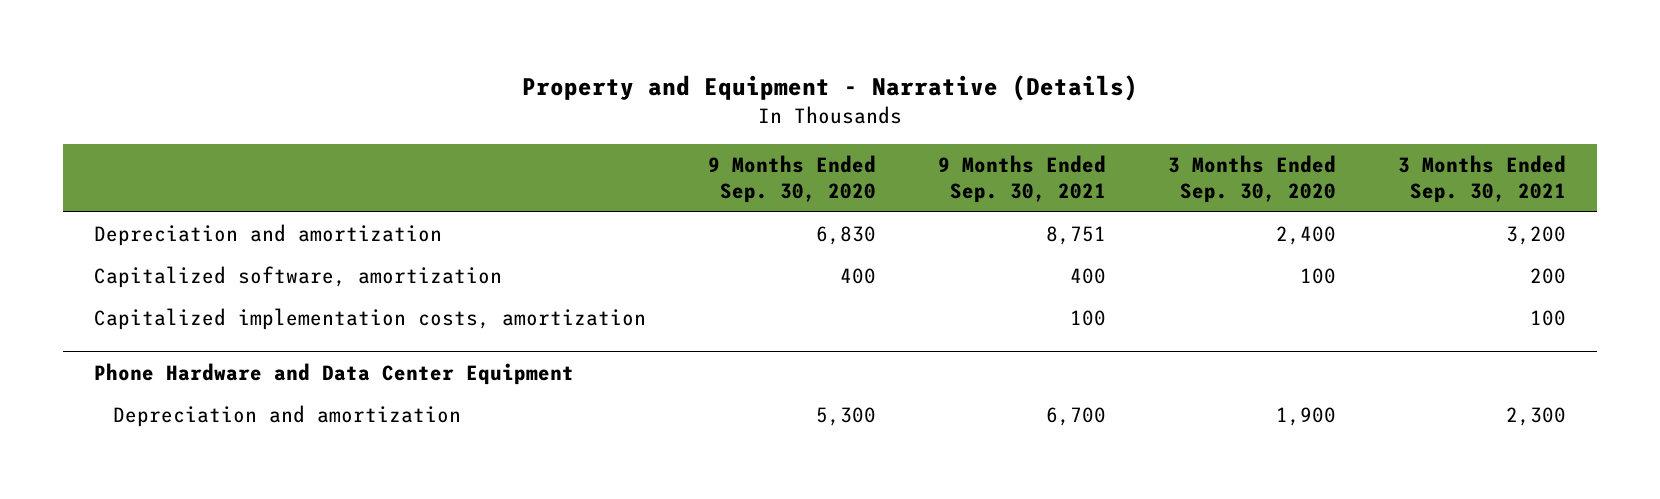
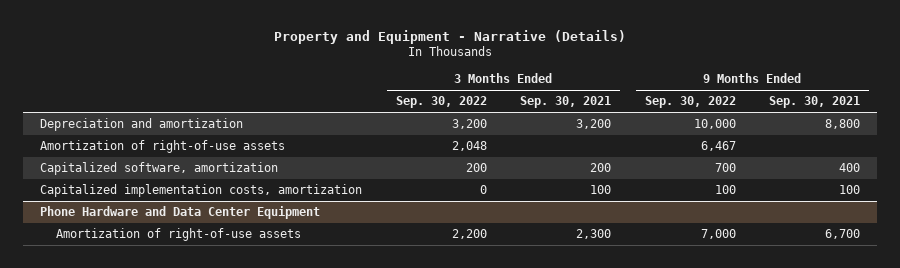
- | 9 Months Ended Sep. 30, 2020 | 9 Months Ended Sep. 30, 2021 | 3 Months Ended Sep. 30, 2020 | 3 Months Ended Sep. 30, 2021
+ | 3 Months Ended Sep. 30, 2022 | 3 Months Ended Sep. 30, 2021 | 9 Months Ended Sep. 30, 2022 | 9 Months Ended Sep. 30, 2021
- Depreciation and amortization | 6,830 | 8,751 | 2,400 | 3,200
+ Depreciation and amortization | 3,200 | 3,200 | 10,000 | 8,800
+ Amortization of right-of-use assets | 2,048 | | 6,467 |
@ Phone Hardware and Data Center Equipment
- Depreciation and amortization | 5,300 | 6,700 | 1,900 | 2,300
+ Amortization of right-of-use assets | 2,200 | 2,300 | 7,000 | 6,700

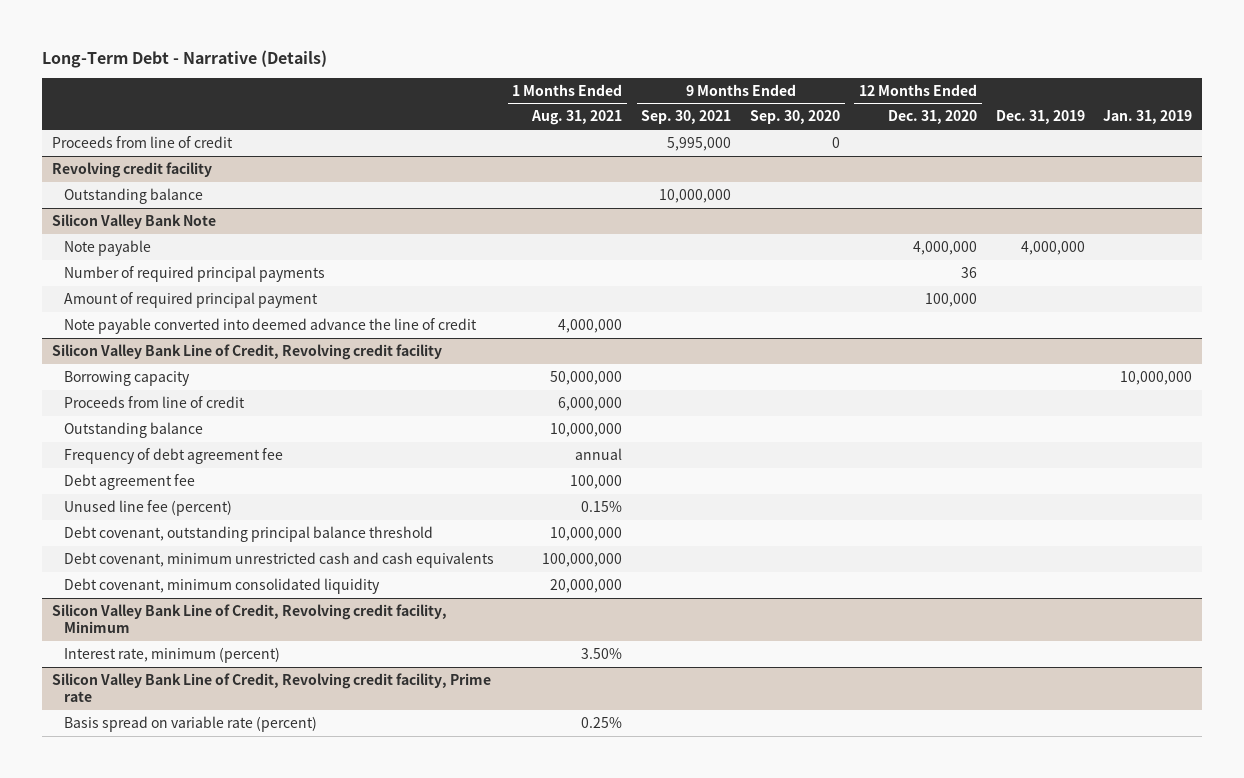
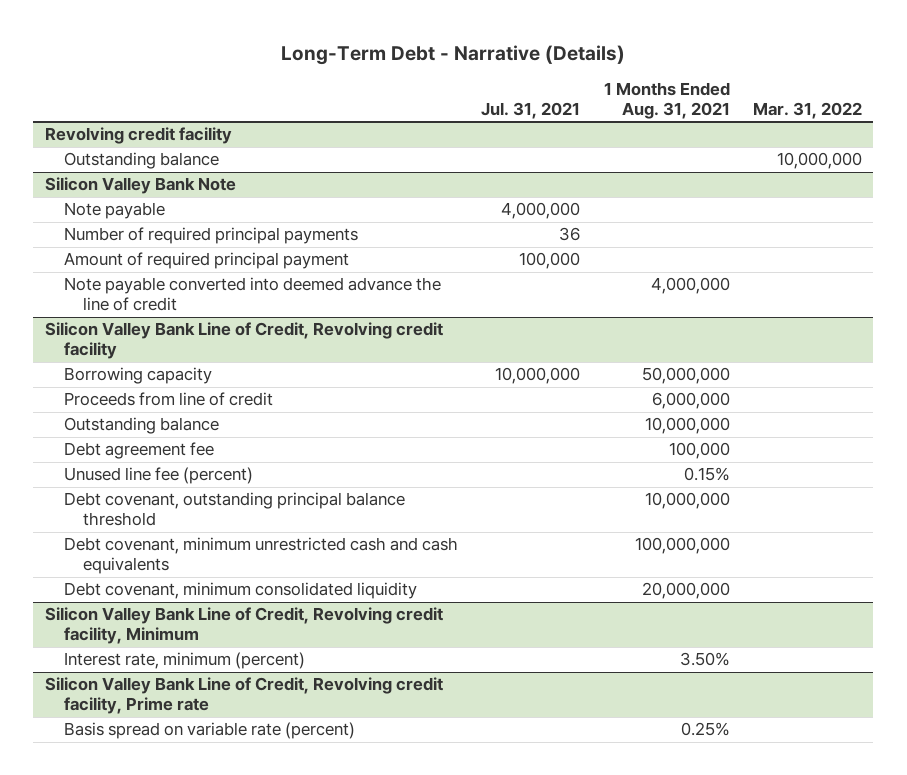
- | 1 Months Ended Aug. 31, 2021 | 9 Months Ended Sep. 30, 2021 | 9 Months Ended Sep. 30, 2020 | 12 Months Ended Dec. 31, 2020 | Dec. 31, 2019 | Jan. 31, 2019
+ | Jul. 31, 2021 | 1 Months Ended Aug. 31, 2021 | Mar. 31, 2022
- Proceeds from line of credit | | 5,995,000 | 0 | | |
@ Silicon Valley Bank Line of Credit, Revolving credit facility
- Frequency of debt agreement fee | annual | | | | |

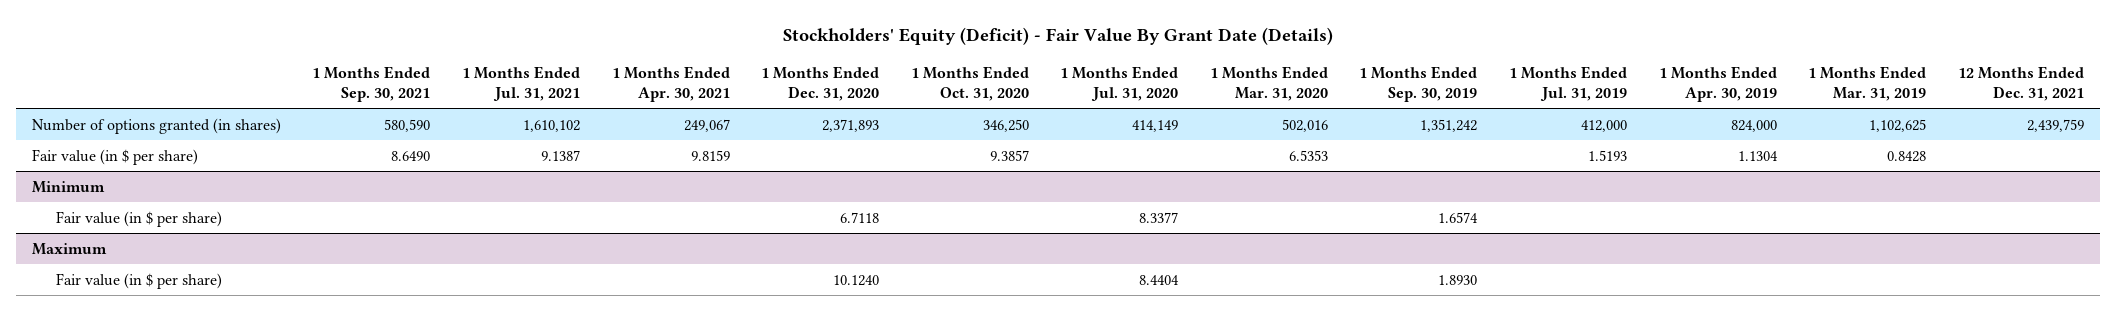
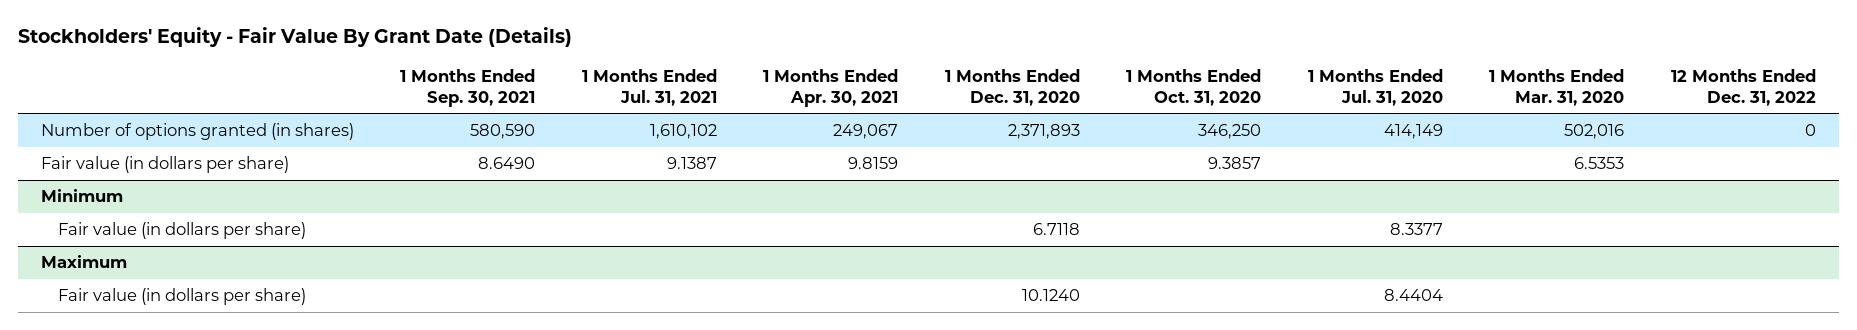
- Stockholders' Equity (Deficit) - Fair Value By Grant Date (Details)
+ Stockholders' Equity - Fair Value By Grant Date (Details)
- | 1 Months Ended Sep. 30, 2021 | 1 Months Ended Jul. 31, 2021 | 1 Months Ended Apr. 30, 2021 | 1 Months Ended Dec. 31, 2020 | 1 Months Ended Oct. 31, 2020 | 1 Months Ended Jul. 31, 2020 | 1 Months Ended Mar. 31, 2020 | 1 Months Ended Sep. 30, 2019 | 1 Months Ended Jul. 31, 2019 | 1 Months Ended Apr. 30, 2019 | 1 Months Ended Mar. 31, 2019 | 12 Months Ended Dec. 31, 2021
+ | 1 Months Ended Sep. 30, 2021 | 1 Months Ended Jul. 31, 2021 | 1 Months Ended Apr. 30, 2021 | 1 Months Ended Dec. 31, 2020 | 1 Months Ended Oct. 31, 2020 | 1 Months Ended Jul. 31, 2020 | 1 Months Ended Mar. 31, 2020 | 12 Months Ended Dec. 31, 2022
- Fair value (in $ per share) | 8.6490 | 9.1387 | 9.8159 | | 9.3857 | | 6.5353 | | 1.5193 | 1.1304 | 0.8428 |
+ Fair value (in dollars per share) | 8.6490 | 9.1387 | 9.8159 | | 9.3857 | | 6.5353 |
@ Minimum
- Fair value (in $ per share) | | | | 6.7118 | | 8.3377 | | 1.6574 | | | |
+ Fair value (in dollars per share) | | | | 6.7118 | | 8.3377 | |
@ Maximum
- Fair value (in $ per share) | | | | 10.1240 | | 8.4404 | | 1.8930 | | | |
+ Fair value (in dollars per share) | | | | 10.1240 | | 8.4404 | |

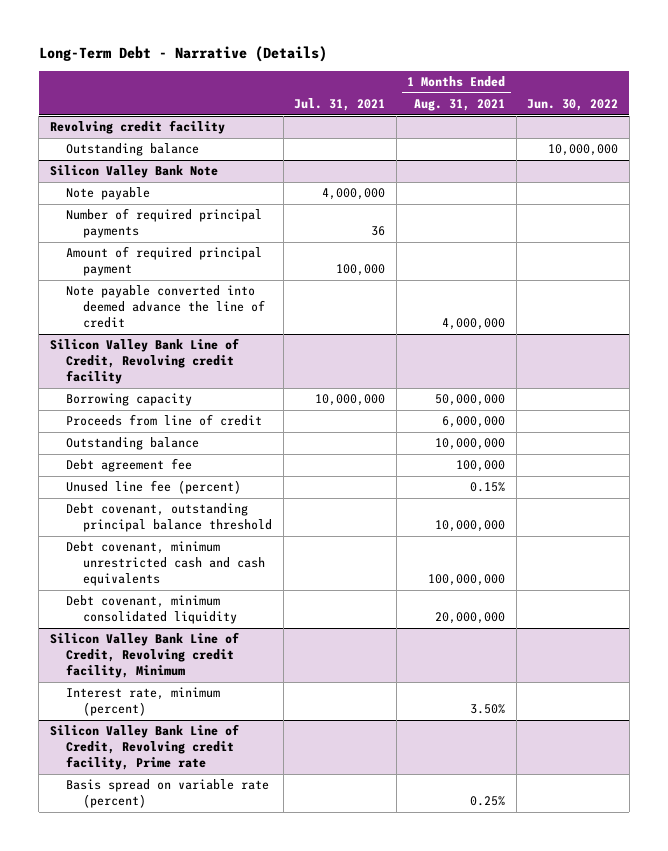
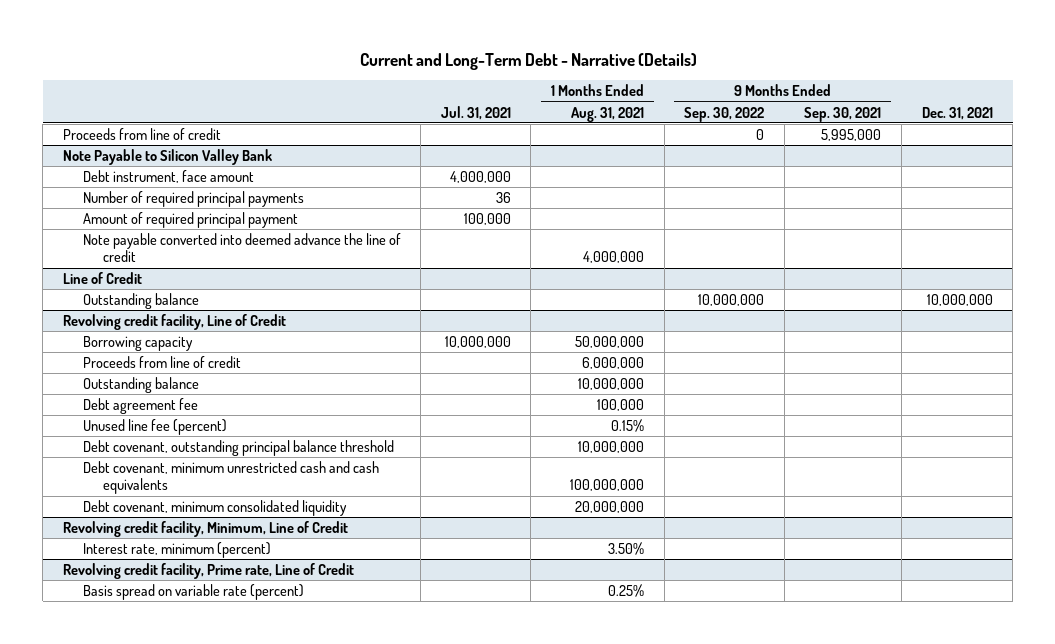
- Long-Term Debt - Narrative (Details)
+ Current and Long-Term Debt - Narrative (Details)
- | Jul. 31, 2021 | 1 Months Ended Aug. 31, 2021 | Jun. 30, 2022
+ | Jul. 31, 2021 | 1 Months Ended Aug. 31, 2021 | 9 Months Ended Sep. 30, 2022 | 9 Months Ended Sep. 30, 2021 | Dec. 31, 2021
- Revolving credit facility
- Outstanding balance | | | 10,000,000
- Silicon Valley Bank Note
- Note payable | 4,000,000 | |
+ Proceeds from line of credit | | | 0 | 5,995,000 |
+ Note Payable to Silicon Valley Bank
+ Debt instrument, face amount | 4,000,000 | | | |
- Silicon Valley Bank Line of Credit, Revolving credit facility
+ Line of Credit
+ Outstanding balance | | | 10,000,000 | | 10,000,000
+ Revolving credit facility, Line of Credit
- Silicon Valley Bank Line of Credit, Revolving credit facility, Minimum
+ Revolving credit facility, Minimum, Line of Credit
- Silicon Valley Bank Line of Credit, Revolving credit facility, Prime rate
+ Revolving credit facility, Prime rate, Line of Credit

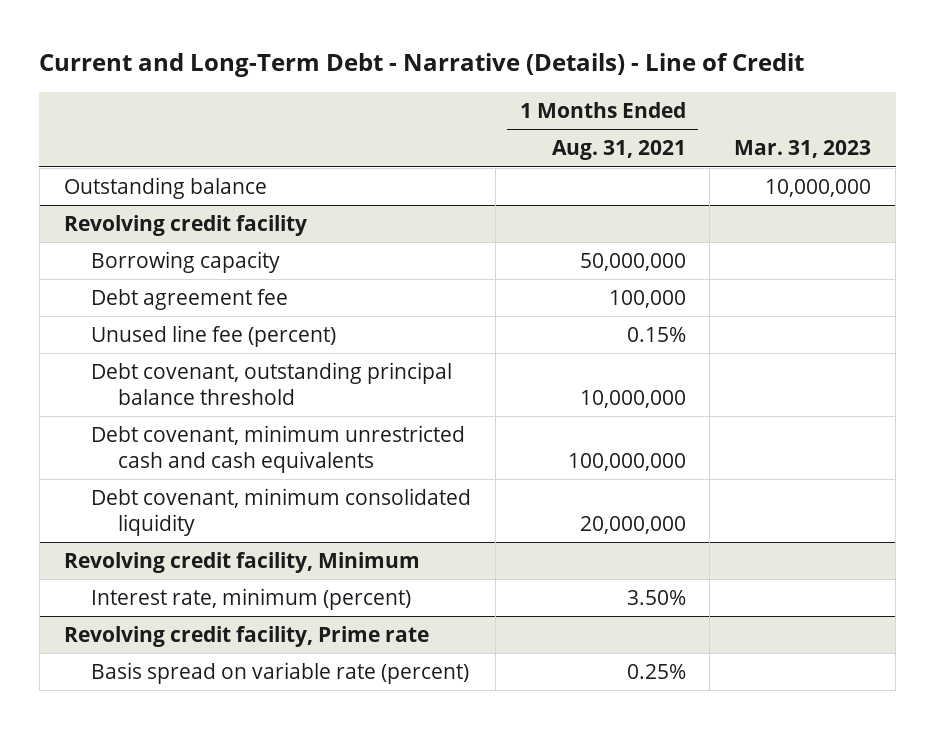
- Current and Long-Term Debt - Narrative (Details)
+ Current and Long-Term Debt - Narrative (Details) - Line of Credit
- | Jul. 31, 2021 | 1 Months Ended Aug. 31, 2021 | 9 Months Ended Sep. 30, 2022 | 9 Months Ended Sep. 30, 2021 | Dec. 31, 2021
+ | 1 Months Ended Aug. 31, 2021 | Mar. 31, 2023
- Proceeds from line of credit | | | 0 | 5,995,000 |
- Note Payable to Silicon Valley Bank
- Debt instrument, face amount | 4,000,000 | | | |
- Number of required principal payments | 36 | | | |
- Amount of required principal payment | 100,000 | | | |
- Note payable converted into deemed advance the line of credit | | 4,000,000 | | |
- Line of Credit
- Revolving credit facility, Line of Credit
+ Revolving credit facility
- Proceeds from line of credit | | 6,000,000 | | |
- Outstanding balance | | 10,000,000 | | |
- Revolving credit facility, Minimum, Line of Credit
+ Revolving credit facility, Minimum
- Revolving credit facility, Prime rate, Line of Credit
+ Revolving credit facility, Prime rate

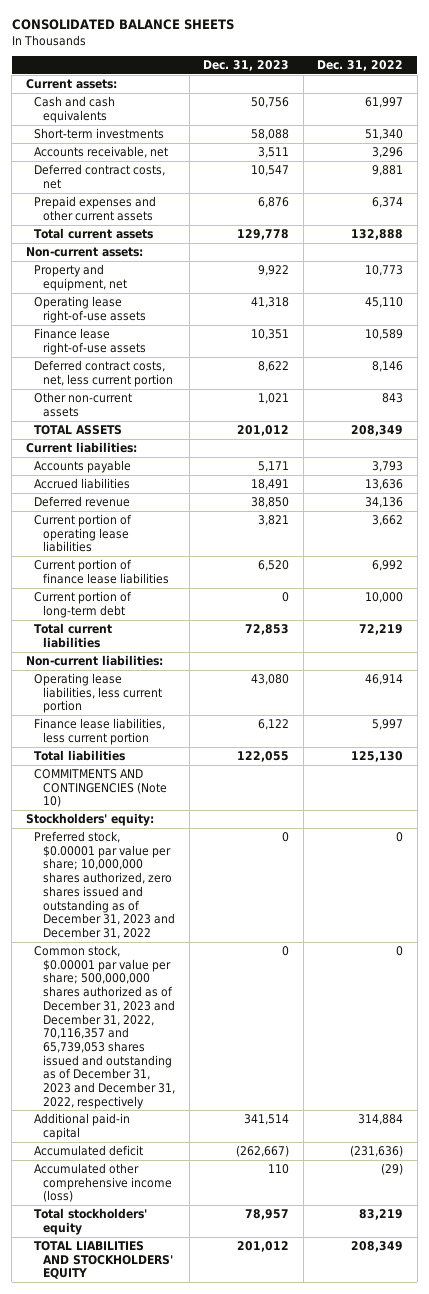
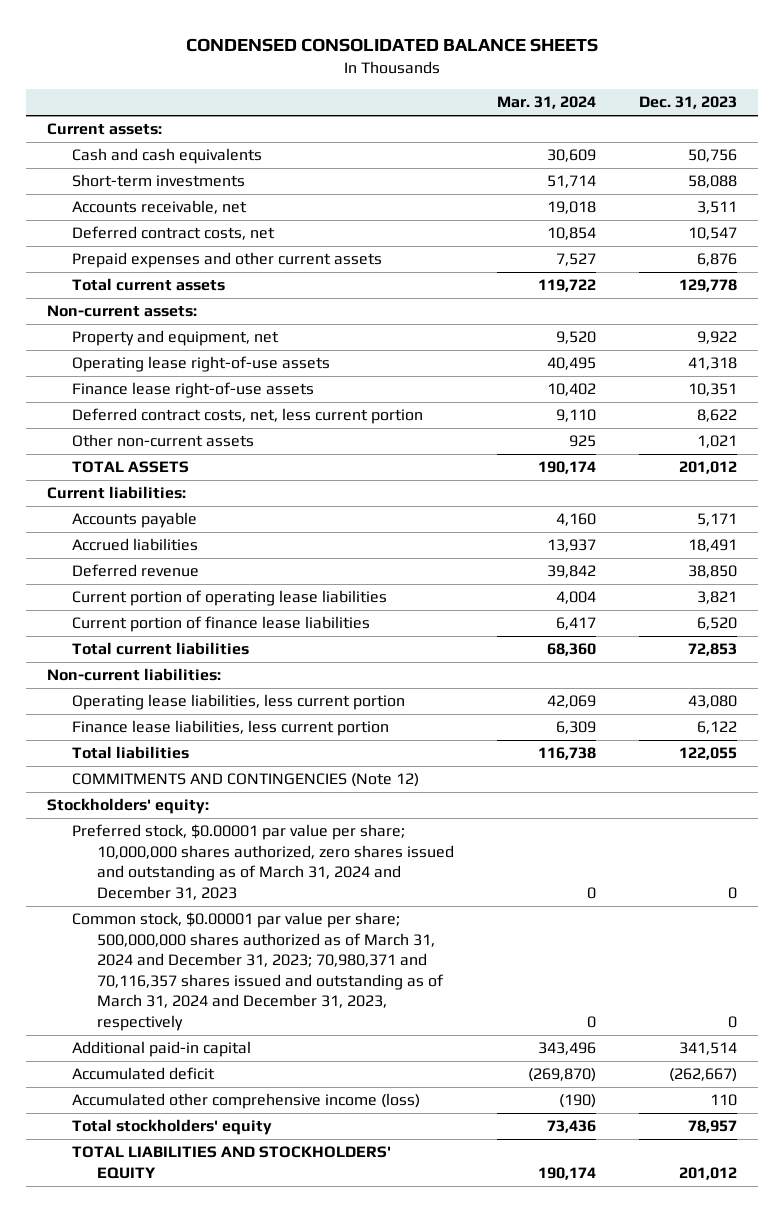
- CONSOLIDATED BALANCE SHEETS
+ CONDENSED CONSOLIDATED BALANCE SHEETS
- | Dec. 31, 2023 | Dec. 31, 2022
+ | Mar. 31, 2024 | Dec. 31, 2023
- Current portion of long-term debt | 0 | 10,000
- COMMITMENTS AND CONTINGENCIES (Note 10)
+ COMMITMENTS AND CONTINGENCIES (Note 12)
- Preferred stock, $0.00001 par value per share; 10,000,000 shares authorized, zero shares issued and outstanding as of December 31, 2023 and December 31, 2022 | 0 | 0
- Common stock, $0.00001 par value per share; 500,000,000 shares authorized as of December 31, 2023 and December 31, 2022, 70,116,357 and 65,739,053 shares issued and outstanding as of December 31, 2023 and December 31, 2022, respectively | 0 | 0
+ Preferred stock, $0.00001 par value per share; 10,000,000 shares authorized, zero shares issued and outstanding as of March 31, 2024 and December 31, 2023 | 0 | 0
+ Common stock, $0.00001 par value per share; 500,000,000 shares authorized as of March 31, 2024 and December 31, 2023; 70,980,371 and 70,116,357 shares issued and outstanding as of March 31, 2024 and December 31, 2023, respectively | 0 | 0

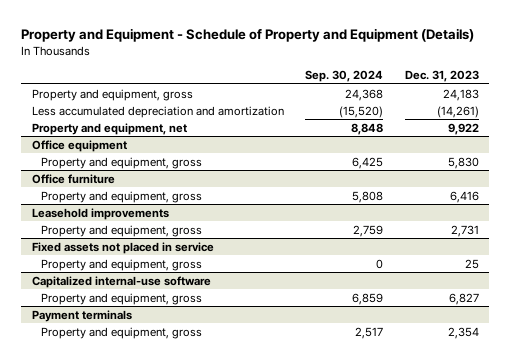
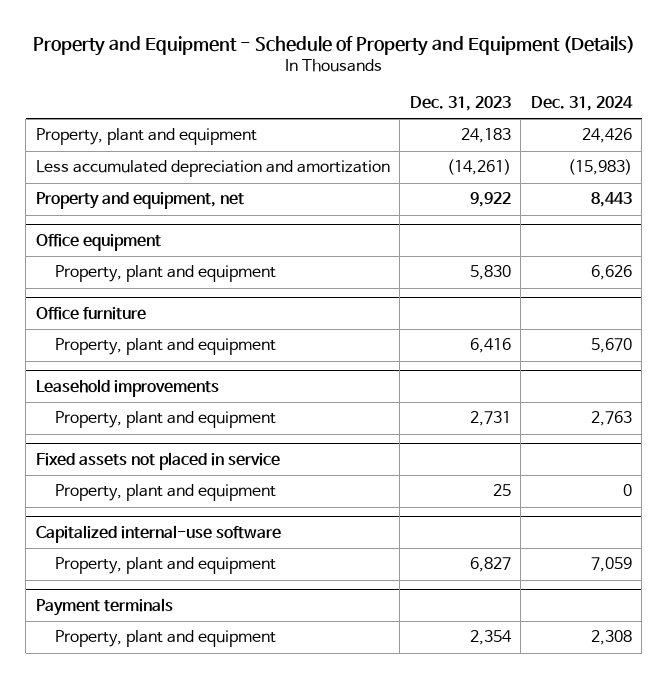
- | Sep. 30, 2024 | Dec. 31, 2023
+ | Dec. 31, 2023 | Dec. 31, 2024
- Property and equipment, gross | 24,368 | 24,183
+ Property, plant and equipment | 24,183 | 24,426
@ Office equipment
- Property and equipment, gross | 6,425 | 5,830
+ Property, plant and equipment | 5,830 | 6,626
@ Office furniture
- Property and equipment, gross | 5,808 | 6,416
+ Property, plant and equipment | 6,416 | 5,670
@ Leasehold improvements
- Property and equipment, gross | 2,759 | 2,731
+ Property, plant and equipment | 2,731 | 2,763
@ Fixed assets not placed in service
- Property and equipment, gross | 0 | 25
+ Property, plant and equipment | 25 | 0
@ Capitalized internal-use software
- Property and equipment, gross | 6,859 | 6,827
+ Property, plant and equipment | 6,827 | 7,059
@ Payment terminals
- Property and equipment, gross | 2,517 | 2,354
+ Property, plant and equipment | 2,354 | 2,308

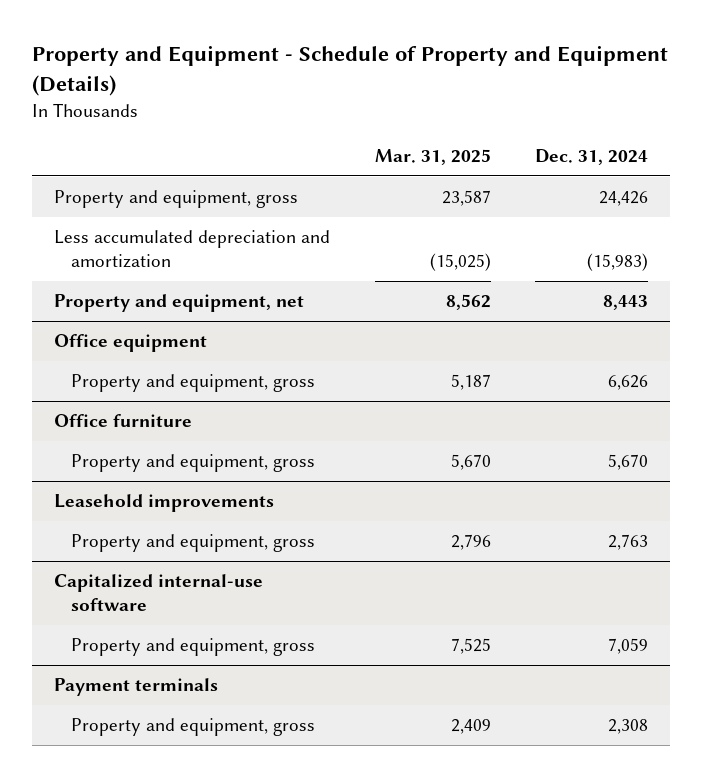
- | Dec. 31, 2023 | Dec. 31, 2024
+ | Mar. 31, 2025 | Dec. 31, 2024
- Property, plant and equipment | 24,183 | 24,426
+ Property and equipment, gross | 23,587 | 24,426
@ Office equipment
- Property, plant and equipment | 5,830 | 6,626
+ Property and equipment, gross | 5,187 | 6,626
@ Office furniture
- Property, plant and equipment | 6,416 | 5,670
+ Property and equipment, gross | 5,670 | 5,670
@ Leasehold improvements
- Property, plant and equipment | 2,731 | 2,763
- Fixed assets not placed in service
- Property, plant and equipment | 25 | 0
@ Leasehold improvements
+ Property and equipment, gross | 2,796 | 2,763
@ Capitalized internal-use software
- Property, plant and equipment | 6,827 | 7,059
+ Property and equipment, gross | 7,525 | 7,059
@ Payment terminals
- Property, plant and equipment | 2,354 | 2,308
+ Property and equipment, gross | 2,409 | 2,308

